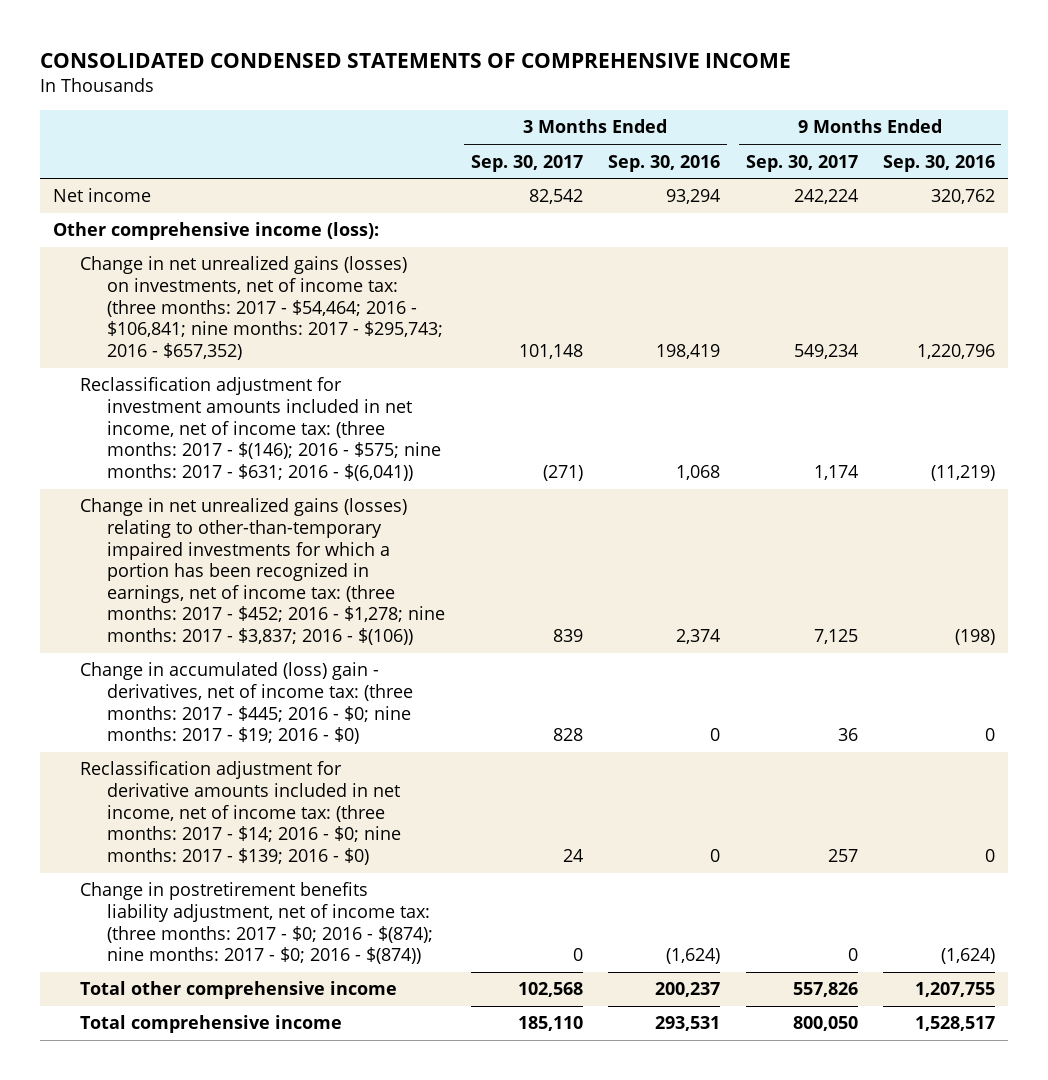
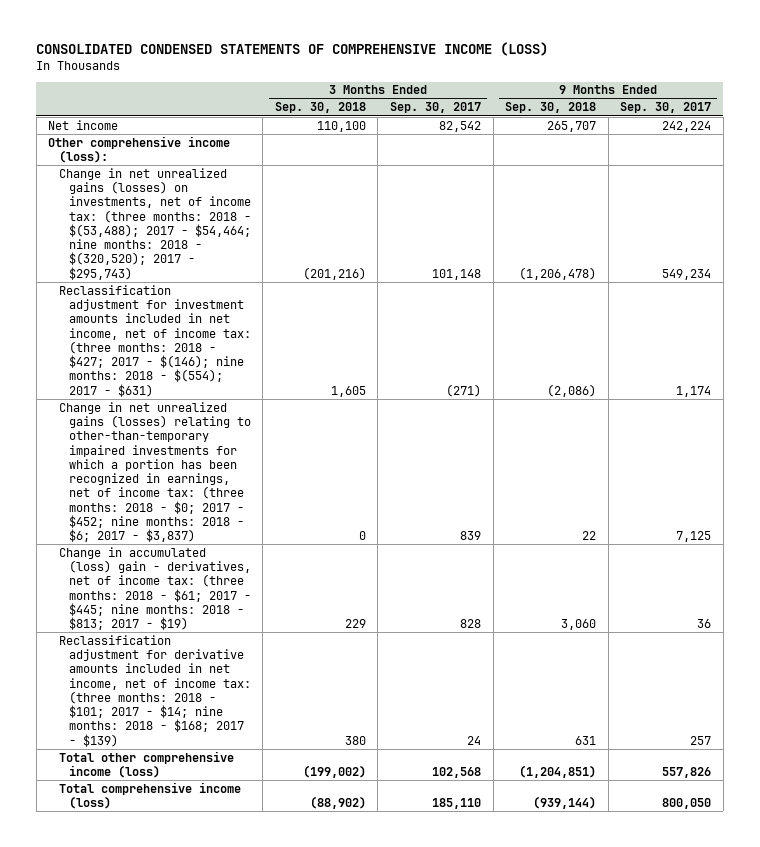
- CONSOLIDATED CONDENSED STATEMENTS OF COMPREHENSIVE INCOME
+ CONSOLIDATED CONDENSED STATEMENTS OF COMPREHENSIVE INCOME (LOSS)
- | 3 Months Ended Sep. 30, 2017 | 3 Months Ended Sep. 30, 2016 | 9 Months Ended Sep. 30, 2017 | 9 Months Ended Sep. 30, 2016
+ | 3 Months Ended Sep. 30, 2018 | 3 Months Ended Sep. 30, 2017 | 9 Months Ended Sep. 30, 2018 | 9 Months Ended Sep. 30, 2017
- Change in net unrealized gains (losses) on investments, net of income tax: (three months: 2017 - $54,464; 2016 - $106,841; nine months: 2017 - $295,743; 2016 - $657,352) | 101,148 | 198,419 | 549,234 | 1,220,796
- Reclassification adjustment for investment amounts included in net income, net of income tax: (three months: 2017 - $(146); 2016 - $575; nine months: 2017 - $631; 2016 - $(6,041)) | (271) | 1,068 | 1,174 | (11,219)
- Change in net unrealized gains (losses) relating to other-than-temporary impaired investments for which a portion has been recognized in earnings, net of income tax: (three months: 2017 - $452; 2016 - $1,278; nine months: 2017 - $3,837; 2016 - $(106)) | 839 | 2,374 | 7,125 | (198)
- Change in accumulated (loss) gain - derivatives, net of income tax: (three months: 2017 - $445; 2016 - $0; nine months: 2017 - $19; 2016 - $0) | 828 | 0 | 36 | 0
- Reclassification adjustment for derivative amounts included in net income, net of income tax: (three months: 2017 - $14; 2016 - $0; nine months: 2017 - $139; 2016 - $0) | 24 | 0 | 257 | 0
- Change in postretirement benefits liability adjustment, net of income tax: (three months: 2017 - $0; 2016 - $(874); nine months: 2017 - $0; 2016 - $(874)) | 0 | (1,624) | 0 | (1,624)
- Total other comprehensive income | 102,568 | 200,237 | 557,826 | 1,207,755
- Total comprehensive income | 185,110 | 293,531 | 800,050 | 1,528,517
+ Change in net unrealized gains (losses) on investments, net of income tax: (three months: 2018 - $(53,488); 2017 - $54,464; nine months: 2018 - $(320,520); 2017 - $295,743) | (201,216) | 101,148 | (1,206,478) | 549,234
+ Reclassification adjustment for investment amounts included in net income, net of income tax: (three months: 2018 - $427; 2017 - $(146); nine months: 2018 - $(554); 2017 - $631) | 1,605 | (271) | (2,086) | 1,174
+ Change in net unrealized gains (losses) relating to other-than-temporary impaired investments for which a portion has been recognized in earnings, net of income tax: (three months: 2018 - $0; 2017 - $452; nine months: 2018 - $6; 2017 - $3,837) | 0 | 839 | 22 | 7,125
+ Change in accumulated (loss) gain - derivatives, net of income tax: (three months: 2018 - $61; 2017 - $445; nine months: 2018 - $813; 2017 - $19) | 229 | 828 | 3,060 | 36
+ Reclassification adjustment for derivative amounts included in net income, net of income tax: (three months: 2018 - $101; 2017 - $14; nine months: 2018 - $168; 2017 - $139) | 380 | 24 | 631 | 257
+ Total other comprehensive income (loss) | (199,002) | 102,568 | (1,204,851) | 557,826
+ Total comprehensive income (loss) | (88,902) | 185,110 | (939,144) | 800,050

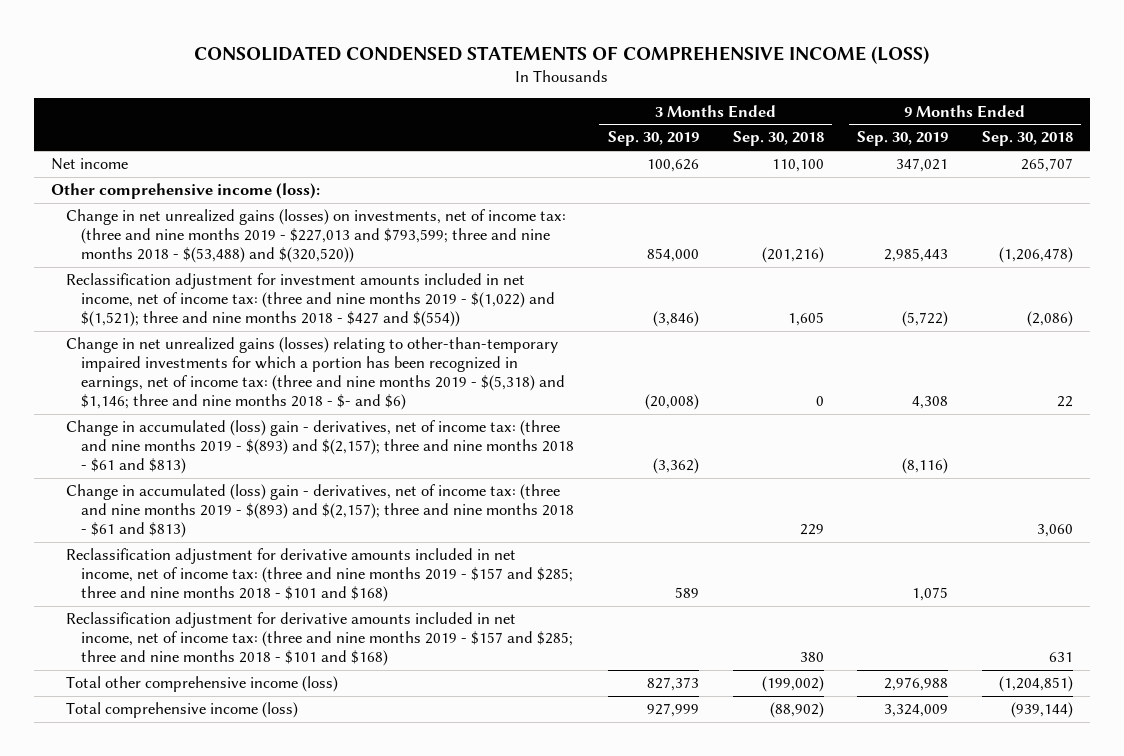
- | 3 Months Ended Sep. 30, 2018 | 3 Months Ended Sep. 30, 2017 | 9 Months Ended Sep. 30, 2018 | 9 Months Ended Sep. 30, 2017
+ | 3 Months Ended Sep. 30, 2019 | 3 Months Ended Sep. 30, 2018 | 9 Months Ended Sep. 30, 2019 | 9 Months Ended Sep. 30, 2018
- Change in net unrealized gains (losses) on investments, net of income tax: (three months: 2018 - $(53,488); 2017 - $54,464; nine months: 2018 - $(320,520); 2017 - $295,743) | (201,216) | 101,148 | (1,206,478) | 549,234
- Reclassification adjustment for investment amounts included in net income, net of income tax: (three months: 2018 - $427; 2017 - $(146); nine months: 2018 - $(554); 2017 - $631) | 1,605 | (271) | (2,086) | 1,174
- Change in net unrealized gains (losses) relating to other-than-temporary impaired investments for which a portion has been recognized in earnings, net of income tax: (three months: 2018 - $0; 2017 - $452; nine months: 2018 - $6; 2017 - $3,837) | 0 | 839 | 22 | 7,125
- Change in accumulated (loss) gain - derivatives, net of income tax: (three months: 2018 - $61; 2017 - $445; nine months: 2018 - $813; 2017 - $19) | 229 | 828 | 3,060 | 36
- Reclassification adjustment for derivative amounts included in net income, net of income tax: (three months: 2018 - $101; 2017 - $14; nine months: 2018 - $168; 2017 - $139) | 380 | 24 | 631 | 257
+ Change in net unrealized gains (losses) on investments, net of income tax: (three and nine months 2019 - $227,013 and $793,599; three and nine months 2018 - $(53,488) and $(320,520)) | 854,000 | (201,216) | 2,985,443 | (1,206,478)
+ Reclassification adjustment for investment amounts included in net income, net of income tax: (three and nine months 2019 - $(1,022) and $(1,521); three and nine months 2018 - $427 and $(554)) | (3,846) | 1,605 | (5,722) | (2,086)
+ Change in net unrealized gains (losses) relating to other-than-temporary impaired investments for which a portion has been recognized in earnings, net of income tax: (three and nine months 2019 - $(5,318) and $1,146; three and nine months 2018 - $- and $6) | (20,008) | 0 | 4,308 | 22
+ Change in accumulated (loss) gain - derivatives, net of income tax: (three and nine months 2019 - $(893) and $(2,157); three and nine months 2018 - $61 and $813) | (3,362) | | (8,116) |
+ Change in accumulated (loss) gain - derivatives, net of income tax: (three and nine months 2019 - $(893) and $(2,157); three and nine months 2018 - $61 and $813) | | 229 | | 3,060
+ Reclassification adjustment for derivative amounts included in net income, net of income tax: (three and nine months 2019 - $157 and $285; three and nine months 2018 - $101 and $168) | 589 | | 1,075 |
+ Reclassification adjustment for derivative amounts included in net income, net of income tax: (three and nine months 2019 - $157 and $285; three and nine months 2018 - $101 and $168) | | 380 | | 631

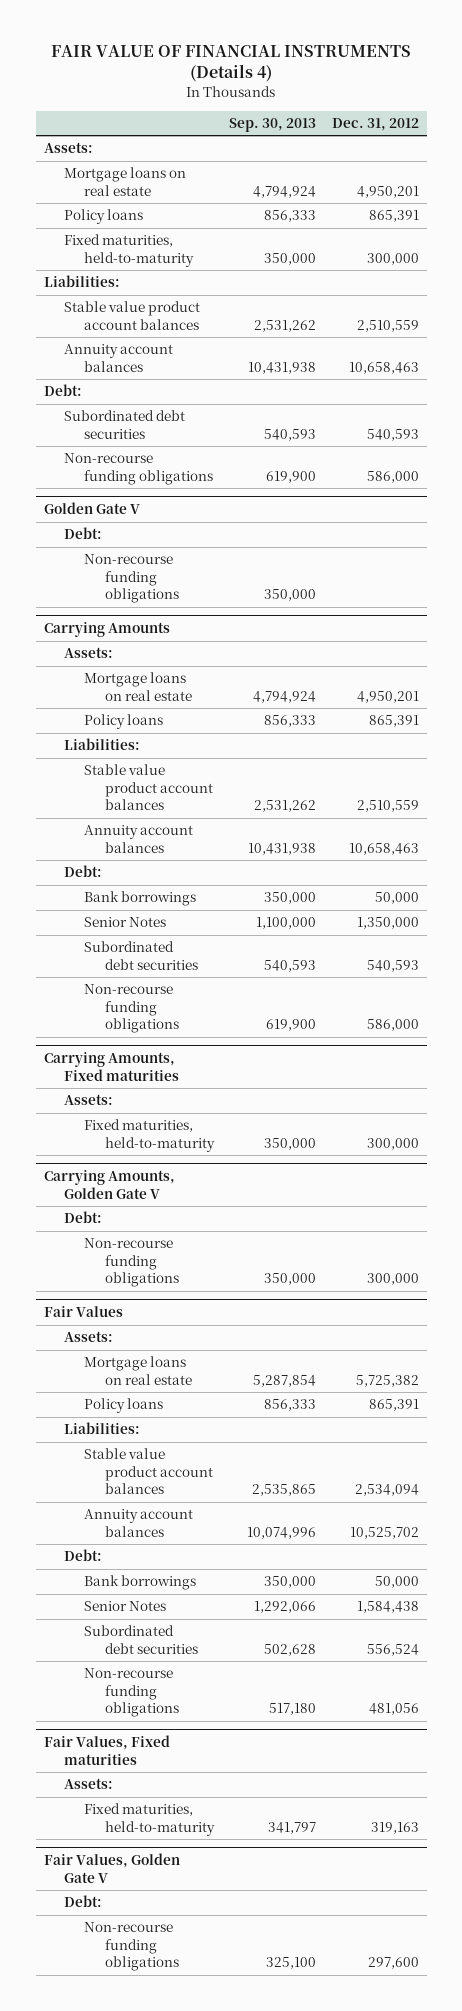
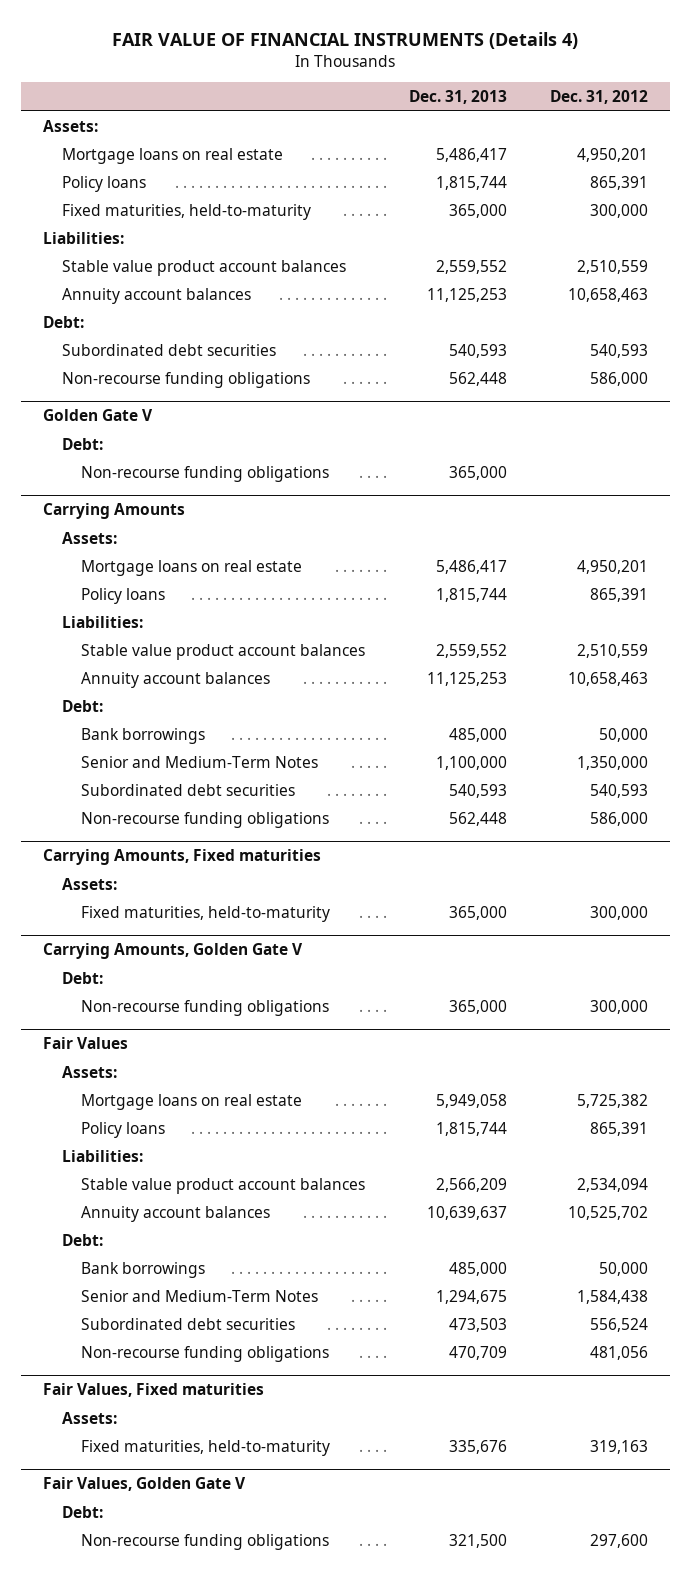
- | Sep. 30, 2013 | Dec. 31, 2012
+ | Dec. 31, 2013 | Dec. 31, 2012
@ Carrying Amounts
- Senior Notes | 1,100,000 | 1,350,000
+ Senior and Medium-Term Notes | 1,100,000 | 1,350,000
@ Fair Values
- Senior Notes | 1,292,066 | 1,584,438
+ Senior and Medium-Term Notes | 1,294,675 | 1,584,438

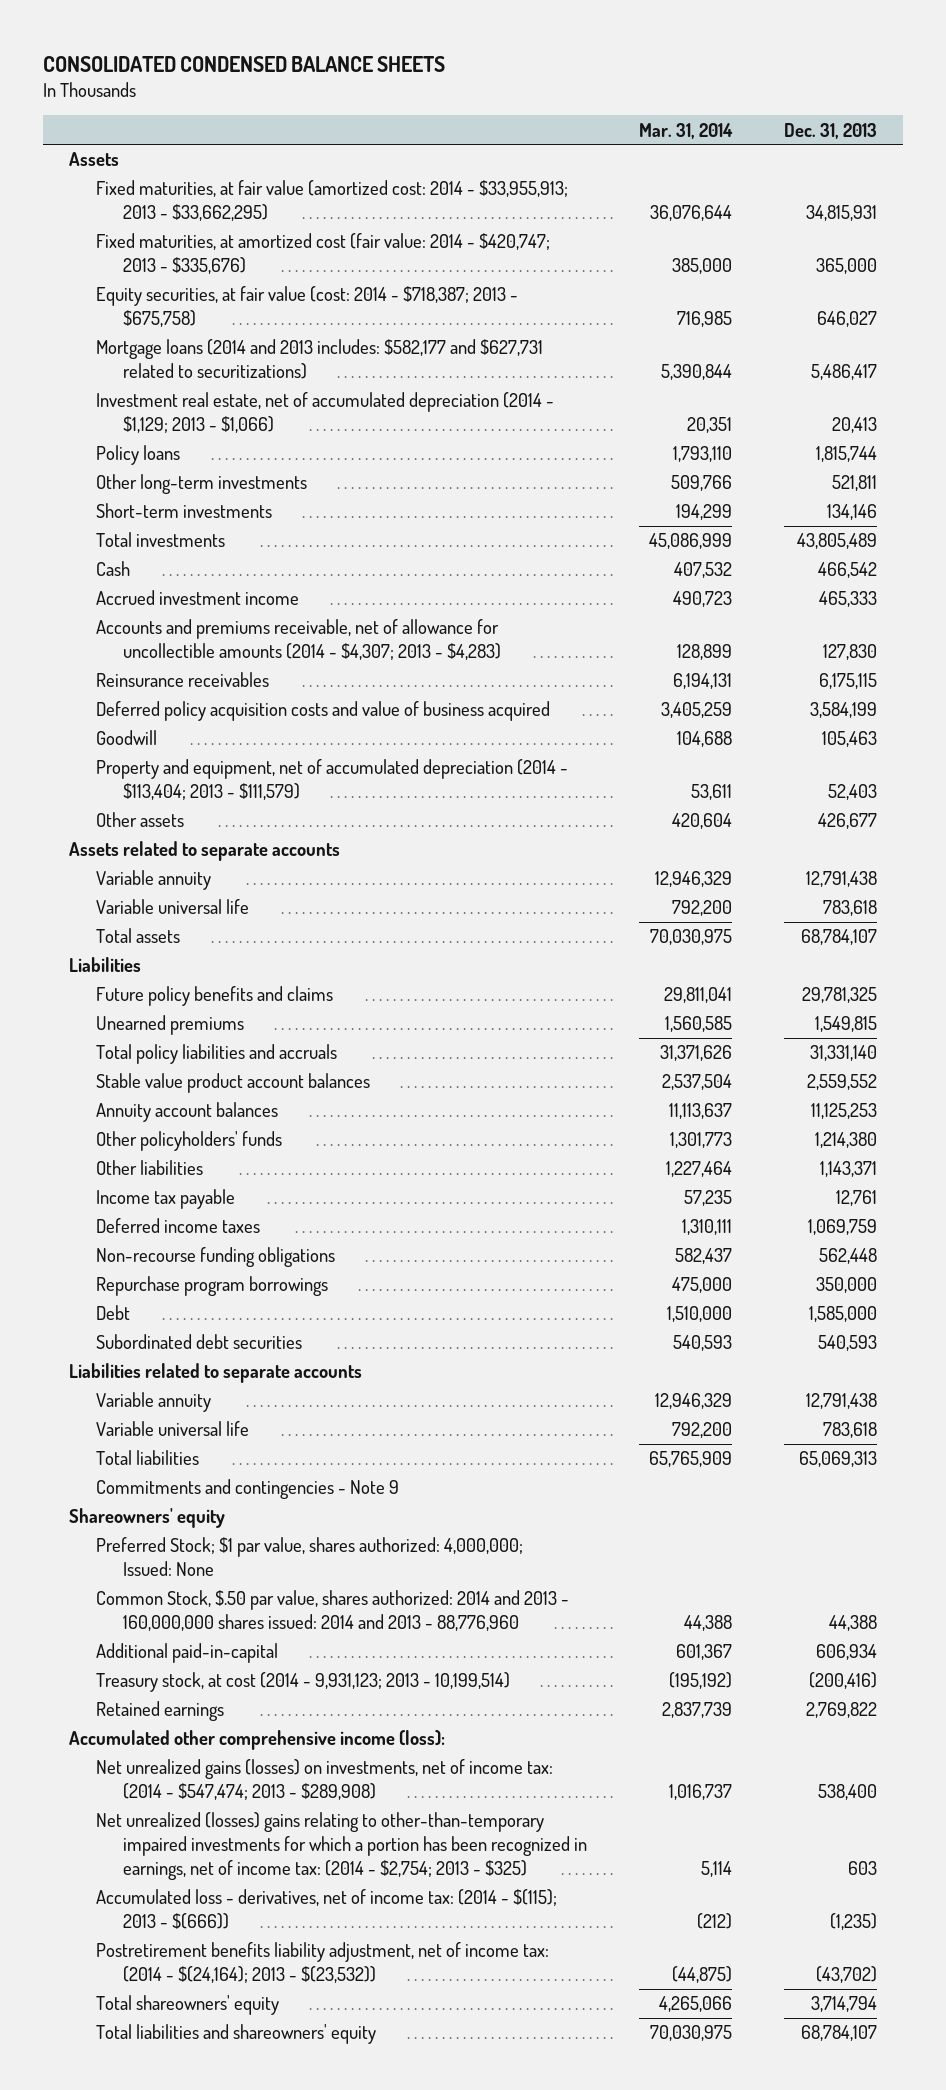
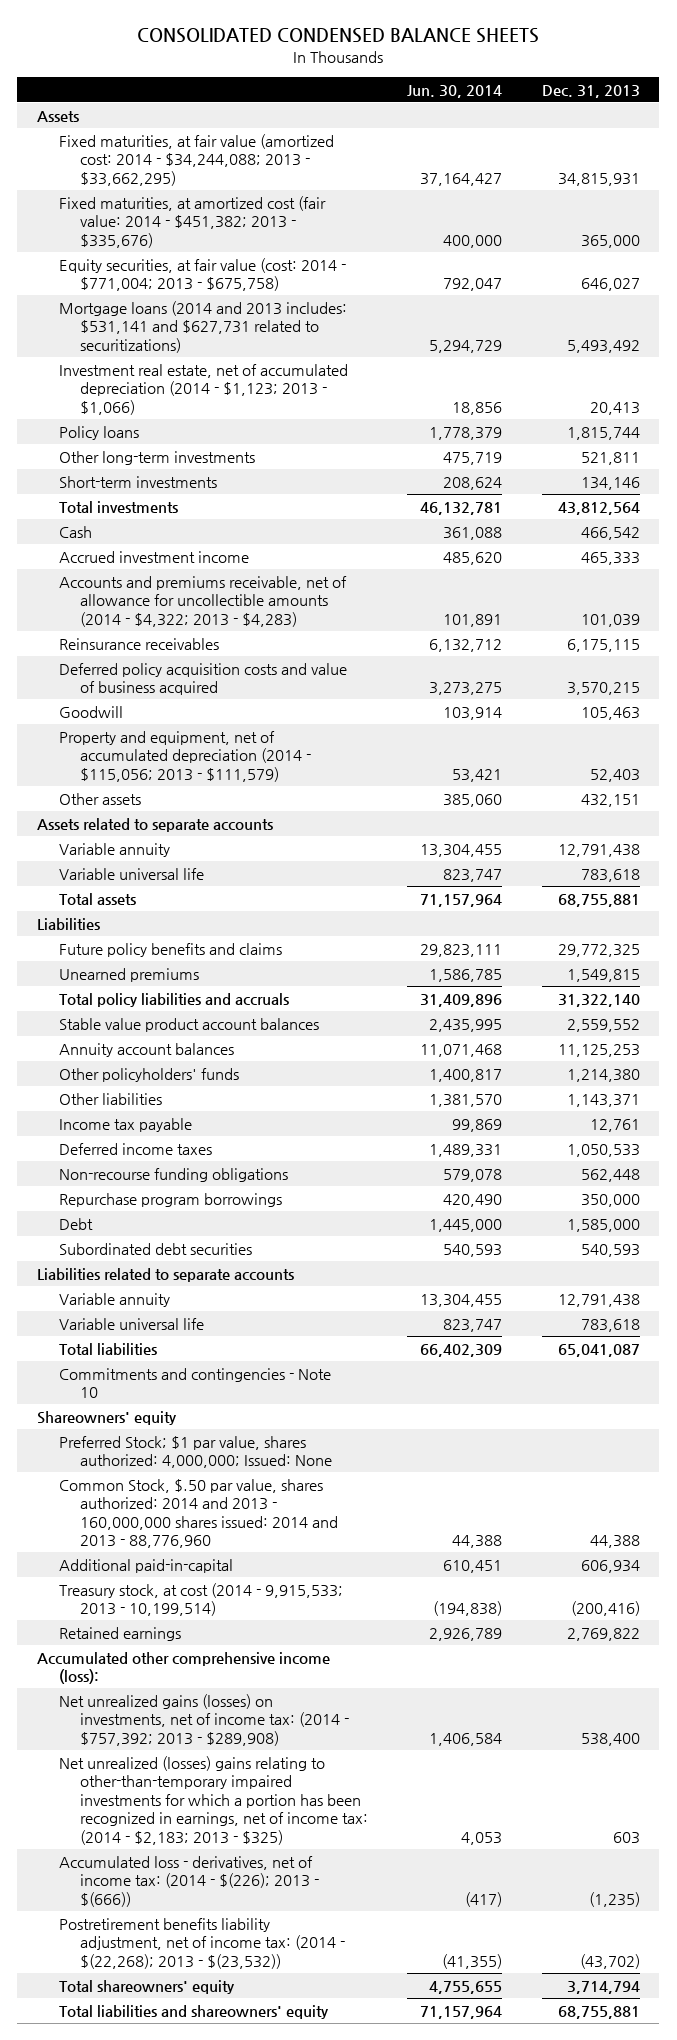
- | Mar. 31, 2014 | Dec. 31, 2013
+ | Jun. 30, 2014 | Dec. 31, 2013
- Fixed maturities, at fair value (amortized cost: 2014 - $33,955,913; 2013 - $33,662,295) | 36,076,644 | 34,815,931
- Fixed maturities, at amortized cost (fair value: 2014 - $420,747; 2013 - $335,676) | 385,000 | 365,000
- Equity securities, at fair value (cost: 2014 - $718,387; 2013 - $675,758) | 716,985 | 646,027
- Mortgage loans (2014 and 2013 includes: $582,177 and $627,731 related to securitizations) | 5,390,844 | 5,486,417
- Investment real estate, net of accumulated depreciation (2014 - $1,129; 2013 - $1,066) | 20,351 | 20,413
+ Fixed maturities, at fair value (amortized cost: 2014 - $34,244,088; 2013 - $33,662,295) | 37,164,427 | 34,815,931
+ Fixed maturities, at amortized cost (fair value: 2014 - $451,382; 2013 - $335,676) | 400,000 | 365,000
+ Equity securities, at fair value (cost: 2014 - $771,004; 2013 - $675,758) | 792,047 | 646,027
+ Mortgage loans (2014 and 2013 includes: $531,141 and $627,731 related to securitizations) | 5,294,729 | 5,493,492
+ Investment real estate, net of accumulated depreciation (2014 - $1,123; 2013 - $1,066) | 18,856 | 20,413
- Total investments | 45,086,999 | 43,805,489
+ Total investments | 46,132,781 | 43,812,564
- Accounts and premiums receivable, net of allowance for uncollectible amounts (2014 - $4,307; 2013 - $4,283) | 128,899 | 127,830
+ Accounts and premiums receivable, net of allowance for uncollectible amounts (2014 - $4,322; 2013 - $4,283) | 101,891 | 101,039
- Deferred policy acquisition costs and value of business acquired | 3,405,259 | 3,584,199
+ Deferred policy acquisition costs and value of business acquired | 3,273,275 | 3,570,215
- Property and equipment, net of accumulated depreciation (2014 - $113,404; 2013 - $111,579) | 53,611 | 52,403
- Other assets | 420,604 | 426,677
+ Property and equipment, net of accumulated depreciation (2014 - $115,056; 2013 - $111,579) | 53,421 | 52,403
+ Other assets | 385,060 | 432,151
- Total assets | 70,030,975 | 68,784,107
+ Total assets | 71,157,964 | 68,755,881
- Future policy benefits and claims | 29,811,041 | 29,781,325
+ Future policy benefits and claims | 29,823,111 | 29,772,325
- Total policy liabilities and accruals | 31,371,626 | 31,331,140
+ Total policy liabilities and accruals | 31,409,896 | 31,322,140
- Deferred income taxes | 1,310,111 | 1,069,759
+ Deferred income taxes | 1,489,331 | 1,050,533
- Total liabilities | 65,765,909 | 65,069,313
- Commitments and contingencies - Note 9
+ Total liabilities | 66,402,309 | 65,041,087
+ Commitments and contingencies - Note 10
- Treasury stock, at cost (2014 - 9,931,123; 2013 - 10,199,514) | (195,192) | (200,416)
+ Treasury stock, at cost (2014 - 9,915,533; 2013 - 10,199,514) | (194,838) | (200,416)
- Net unrealized gains (losses) on investments, net of income tax: (2014 - $547,474; 2013 - $289,908) | 1,016,737 | 538,400
- Net unrealized (losses) gains relating to other-than-temporary impaired investments for which a portion has been recognized in earnings, net of income tax: (2014 - $2,754; 2013 - $325) | 5,114 | 603
- Accumulated loss - derivatives, net of income tax: (2014 - $(115); 2013 - $(666)) | (212) | (1,235)
- Postretirement benefits liability adjustment, net of income tax: (2014 - $(24,164); 2013 - $(23,532)) | (44,875) | (43,702)
+ Net unrealized gains (losses) on investments, net of income tax: (2014 - $757,392; 2013 - $289,908) | 1,406,584 | 538,400
+ Net unrealized (losses) gains relating to other-than-temporary impaired investments for which a portion has been recognized in earnings, net of income tax: (2014 - $2,183; 2013 - $325) | 4,053 | 603
+ Accumulated loss - derivatives, net of income tax: (2014 - $(226); 2013 - $(666)) | (417) | (1,235)
+ Postretirement benefits liability adjustment, net of income tax: (2014 - $(22,268); 2013 - $(23,532)) | (41,355) | (43,702)
- Total liabilities and shareowners' equity | 70,030,975 | 68,784,107
+ Total liabilities and shareowners' equity | 71,157,964 | 68,755,881

